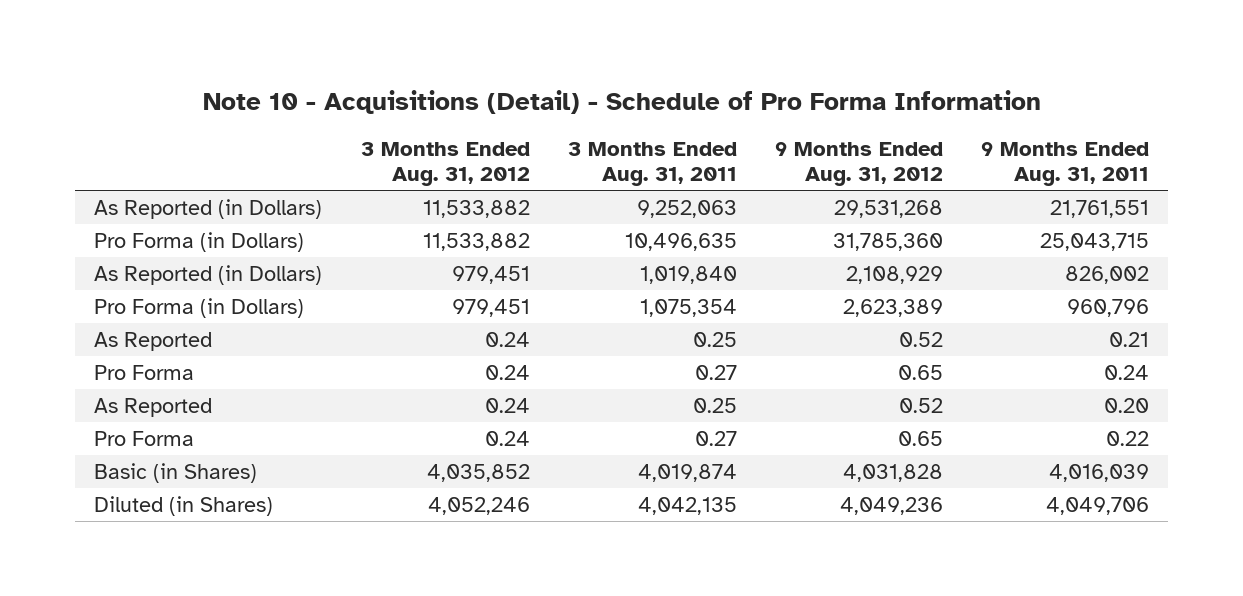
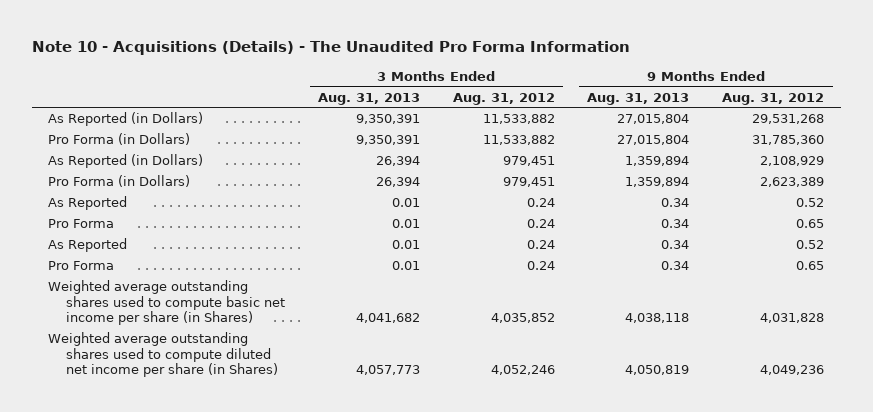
- Note 10 - Acquisitions (Detail) - Schedule of Pro Forma Information
+ Note 10 - Acquisitions (Details) - The Unaudited Pro Forma Information
- | 3 Months Ended Aug. 31, 2012 | 3 Months Ended Aug. 31, 2011 | 9 Months Ended Aug. 31, 2012 | 9 Months Ended Aug. 31, 2011
+ | 3 Months Ended Aug. 31, 2013 | 3 Months Ended Aug. 31, 2012 | 9 Months Ended Aug. 31, 2013 | 9 Months Ended Aug. 31, 2012
- Basic (in Shares) | 4,035,852 | 4,019,874 | 4,031,828 | 4,016,039
- Diluted (in Shares) | 4,052,246 | 4,042,135 | 4,049,236 | 4,049,706
+ Weighted average outstanding shares used to compute basic net income per share (in Shares) | 4,041,682 | 4,035,852 | 4,038,118 | 4,031,828
+ Weighted average outstanding shares used to compute diluted net income per share (in Shares) | 4,057,773 | 4,052,246 | 4,050,819 | 4,049,236

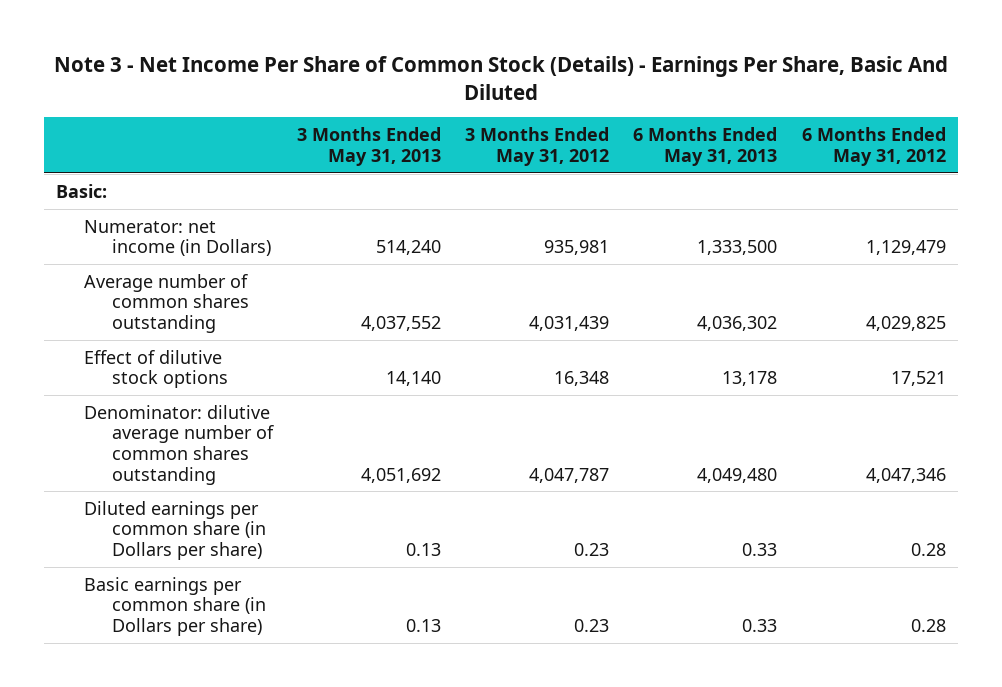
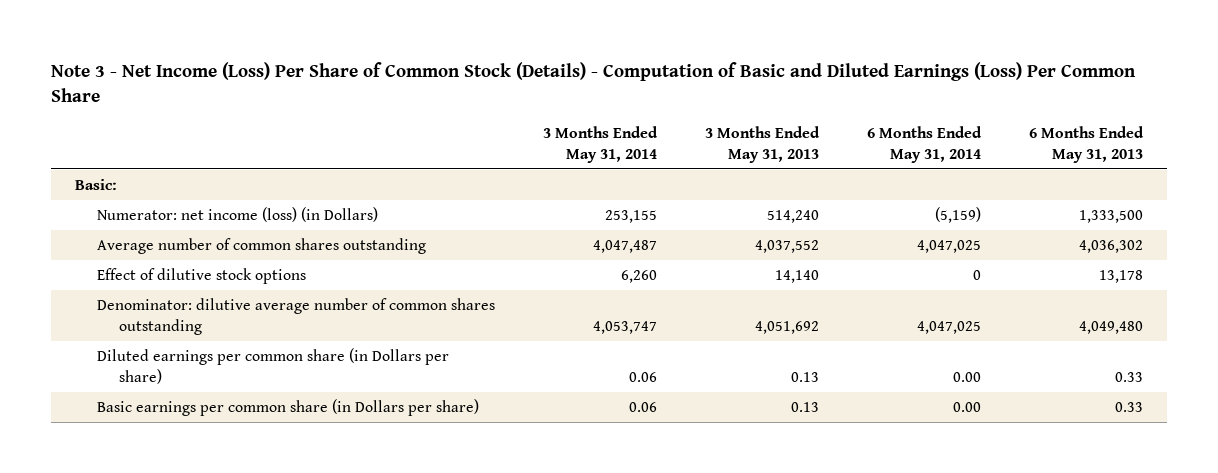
- Note 3 - Net Income Per Share of Common Stock (Details) - Earnings Per Share, Basic And Diluted
+ Note 3 - Net Income (Loss) Per Share of Common Stock (Details) - Computation of Basic and Diluted Earnings (Loss) Per Common Share
- | 3 Months Ended May 31, 2013 | 3 Months Ended May 31, 2012 | 6 Months Ended May 31, 2013 | 6 Months Ended May 31, 2012
+ | 3 Months Ended May 31, 2014 | 3 Months Ended May 31, 2013 | 6 Months Ended May 31, 2014 | 6 Months Ended May 31, 2013
- Numerator: net income (in Dollars) | 514,240 | 935,981 | 1,333,500 | 1,129,479
+ Numerator: net income (loss) (in Dollars) | 253,155 | 514,240 | (5,159) | 1,333,500

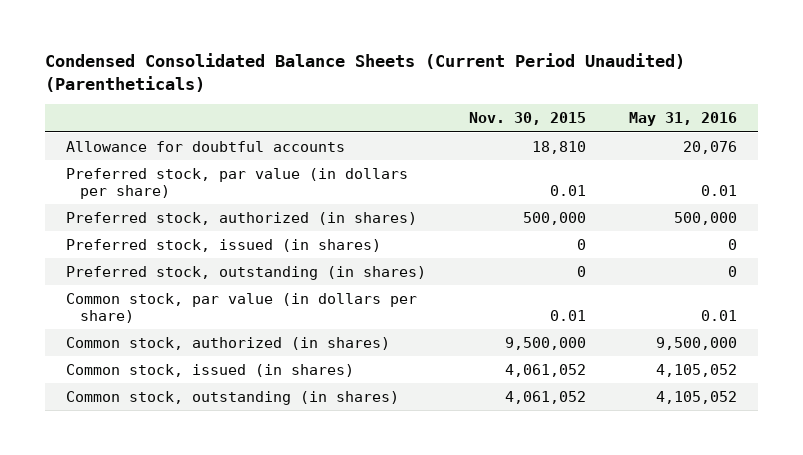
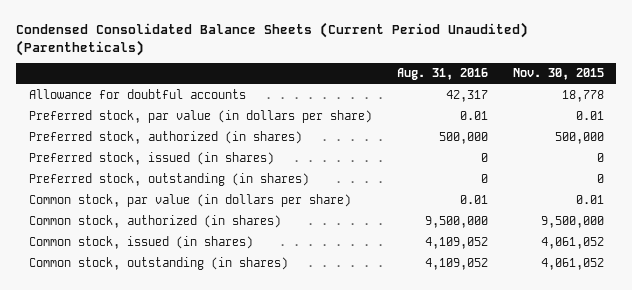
- | Nov. 30, 2015 | May 31, 2016
+ | Aug. 31, 2016 | Nov. 30, 2015
- Allowance for doubtful accounts | 18,810 | 20,076
+ Allowance for doubtful accounts | 42,317 | 18,778

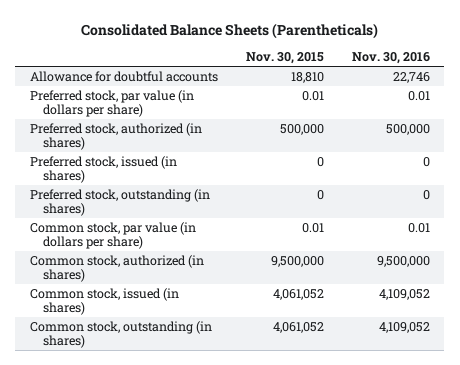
- Condensed Consolidated Balance Sheets (Current Period Unaudited) (Parentheticals)
+ Consolidated Balance Sheets (Parentheticals)
- | Aug. 31, 2016 | Nov. 30, 2015
+ | Nov. 30, 2015 | Nov. 30, 2016
- Allowance for doubtful accounts | 42,317 | 18,778
+ Allowance for doubtful accounts | 18,810 | 22,746

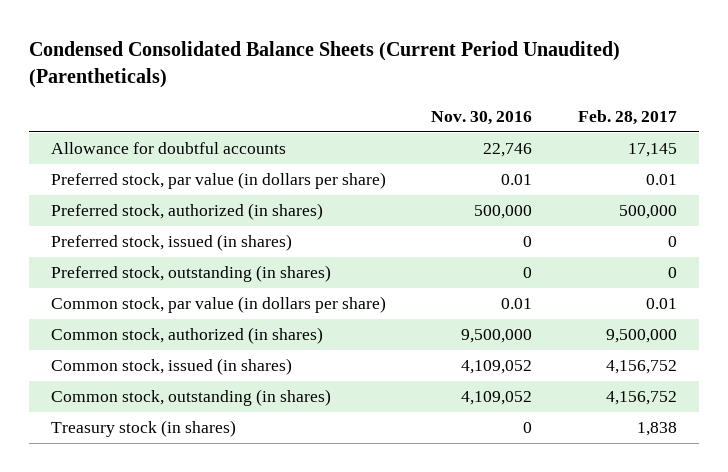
- Consolidated Balance Sheets (Parentheticals)
+ Condensed Consolidated Balance Sheets (Current Period Unaudited) (Parentheticals)
- | Nov. 30, 2015 | Nov. 30, 2016
+ | Nov. 30, 2016 | Feb. 28, 2017
+ Treasury stock (in shares) | 0 | 1,838

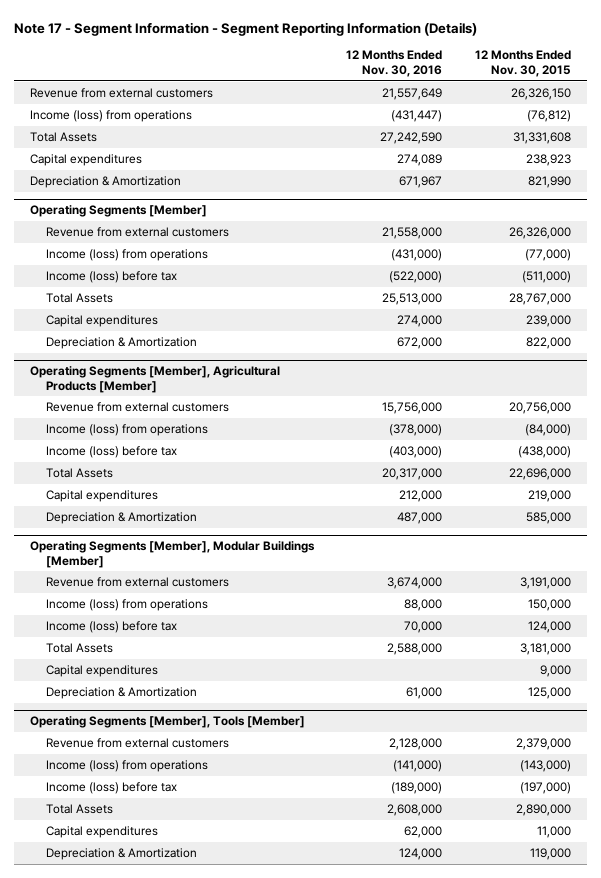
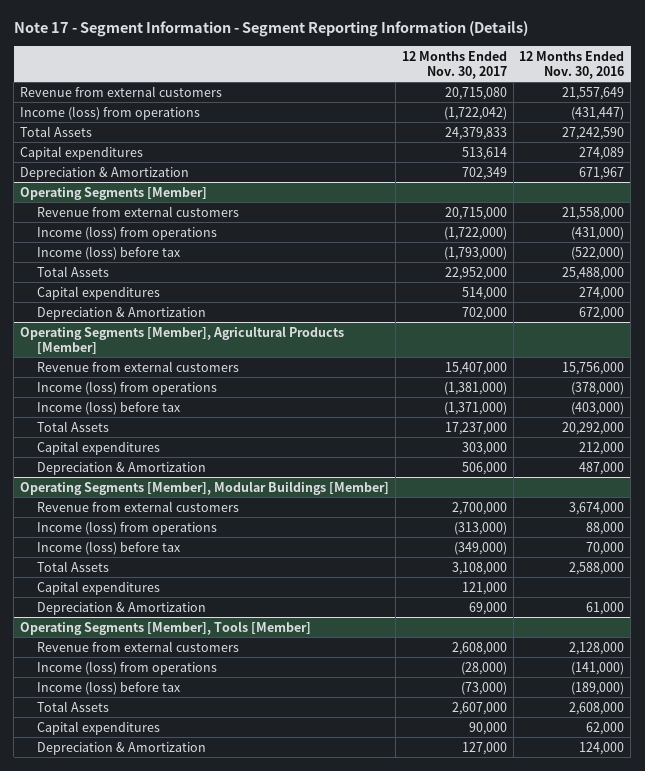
- | 12 Months Ended Nov. 30, 2016 | 12 Months Ended Nov. 30, 2015
+ | 12 Months Ended Nov. 30, 2017 | 12 Months Ended Nov. 30, 2016
@ Operating Segments [Member]
- Total Assets | 25,513,000 | 28,767,000
+ Total Assets | 22,952,000 | 25,488,000
@ Operating Segments [Member], Agricultural Products [Member]
- Total Assets | 20,317,000 | 22,696,000
+ Total Assets | 17,237,000 | 20,292,000

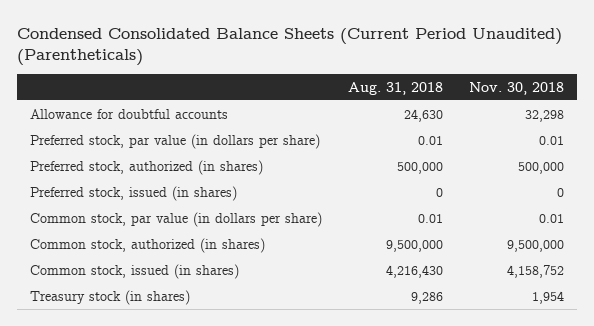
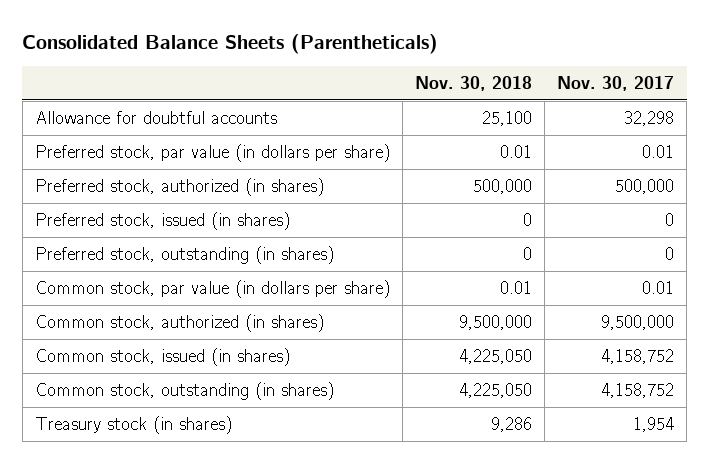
- Condensed Consolidated Balance Sheets (Current Period Unaudited) (Parentheticals)
+ Consolidated Balance Sheets (Parentheticals)
- | Aug. 31, 2018 | Nov. 30, 2018
+ | Nov. 30, 2018 | Nov. 30, 2017
- Allowance for doubtful accounts | 24,630 | 32,298
+ Allowance for doubtful accounts | 25,100 | 32,298
+ Preferred stock, outstanding (in shares) | 0 | 0
- Common stock, issued (in shares) | 4,216,430 | 4,158,752
- Treasury stock (in shares) | 9,286 | 1,954
+ Common stock, issued (in shares) | 4,225,050 | 4,158,752
+ Common stock, outstanding (in shares) | 4,225,050 | 4,158,752
+ Treasury stock (in shares) | 9,286 | 1,954

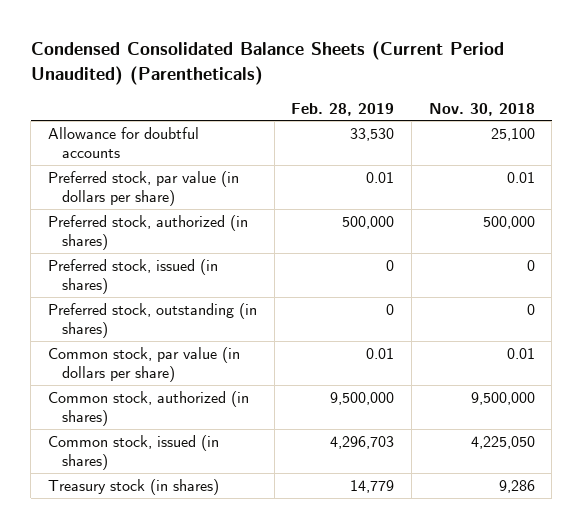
- Consolidated Balance Sheets (Parentheticals)
+ Condensed Consolidated Balance Sheets (Current Period Unaudited) (Parentheticals)
- | Nov. 30, 2018 | Nov. 30, 2017
+ | Feb. 28, 2019 | Nov. 30, 2018
- Common stock, outstanding (in shares) | 4,225,050 | 4,158,752

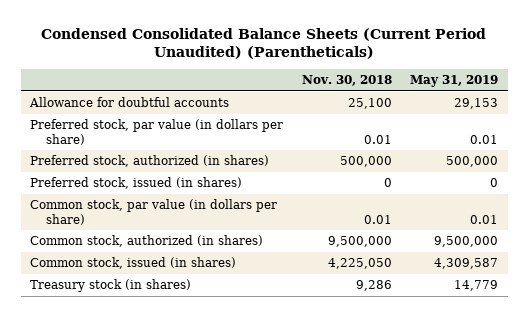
- | Feb. 28, 2019 | Nov. 30, 2018
+ | Nov. 30, 2018 | May 31, 2019
- Preferred stock, outstanding (in shares) | 0 | 0

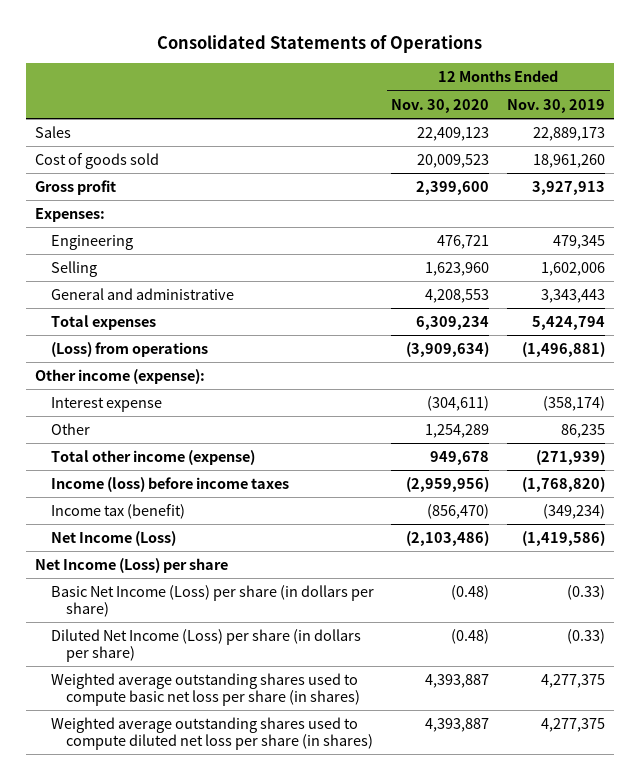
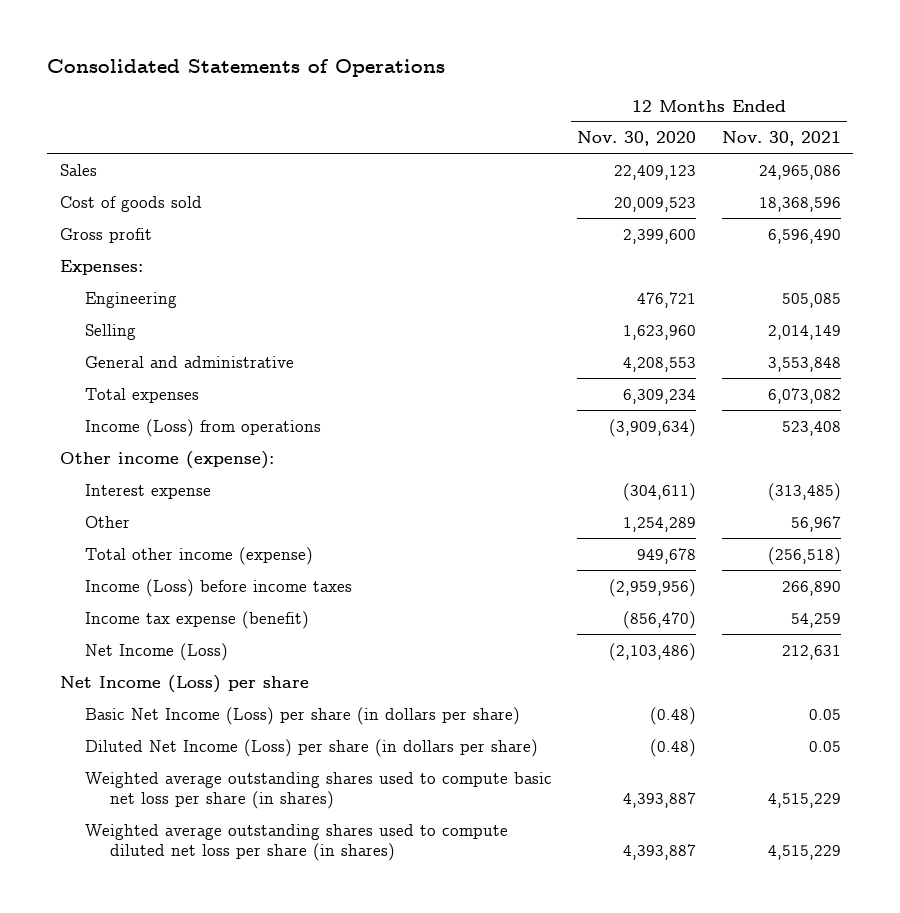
- | 12 Months Ended Nov. 30, 2020 | 12 Months Ended Nov. 30, 2019
+ | 12 Months Ended Nov. 30, 2020 | 12 Months Ended Nov. 30, 2021
- (Loss) from operations | (3,909,634) | (1,496,881)
+ Income (Loss) from operations | (3,909,634) | 523,408
- Income (loss) before income taxes | (2,959,956) | (1,768,820)
- Income tax (benefit) | (856,470) | (349,234)
+ Income (Loss) before income taxes | (2,959,956) | 266,890
+ Income tax expense (benefit) | (856,470) | 54,259

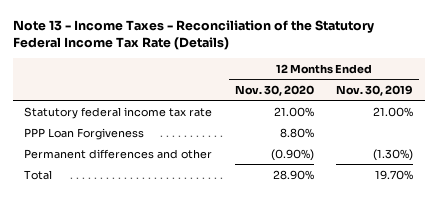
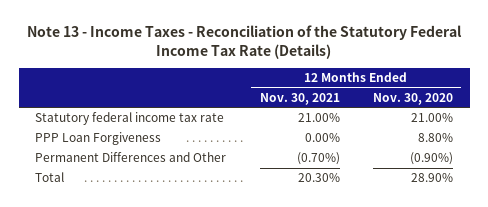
- | 12 Months Ended Nov. 30, 2020 | 12 Months Ended Nov. 30, 2019
+ | 12 Months Ended Nov. 30, 2021 | 12 Months Ended Nov. 30, 2020
- Permanent differences and other | (0.90%) | (1.30%)
+ Permanent Differences and Other | (0.70%) | (0.90%)

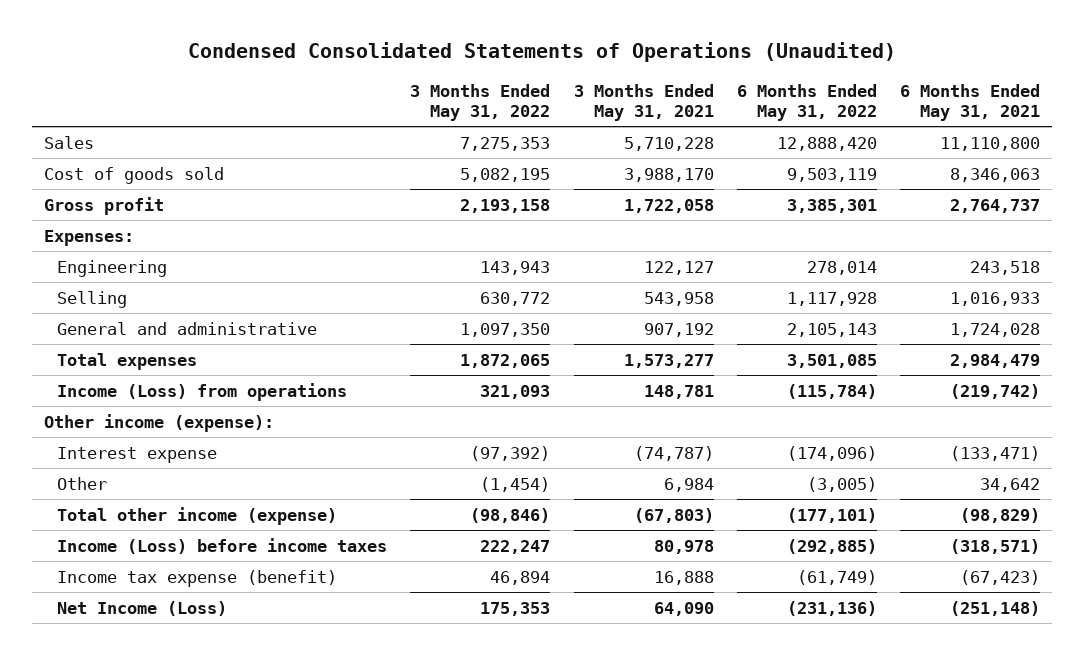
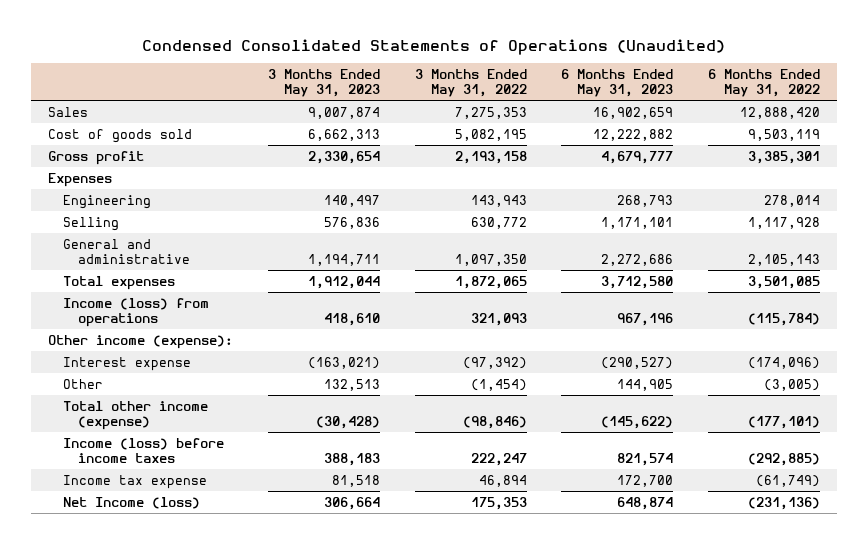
- | 3 Months Ended May 31, 2022 | 3 Months Ended May 31, 2021 | 6 Months Ended May 31, 2022 | 6 Months Ended May 31, 2021
+ | 3 Months Ended May 31, 2023 | 3 Months Ended May 31, 2022 | 6 Months Ended May 31, 2023 | 6 Months Ended May 31, 2022
- Expenses:
+ Expenses
- Income (Loss) from operations | 321,093 | 148,781 | (115,784) | (219,742)
+ Income (loss) from operations | 418,610 | 321,093 | 967,196 | (115,784)
- Income (Loss) before income taxes | 222,247 | 80,978 | (292,885) | (318,571)
- Income tax expense (benefit) | 46,894 | 16,888 | (61,749) | (67,423)
- Net Income (Loss) | 175,353 | 64,090 | (231,136) | (251,148)
+ Income (loss) before income taxes | 388,183 | 222,247 | 821,574 | (292,885)
+ Income tax expense | 81,518 | 46,894 | 172,700 | (61,749)
+ Net Income (loss) | 306,664 | 175,353 | 648,874 | (231,136)

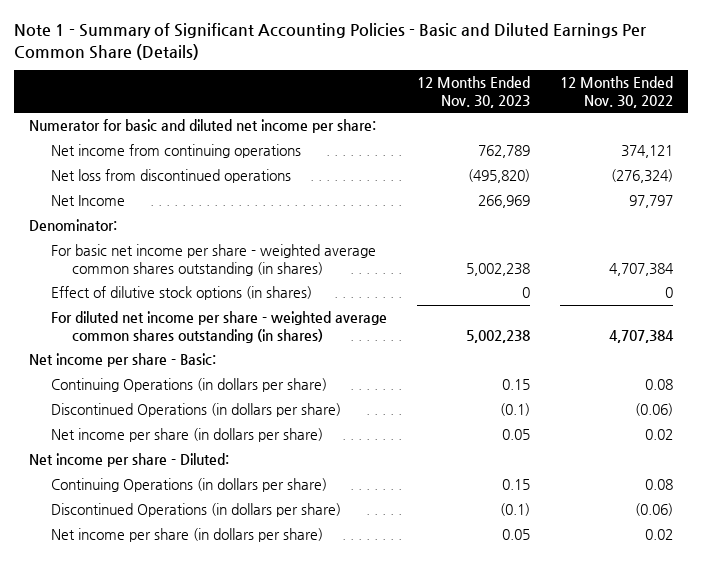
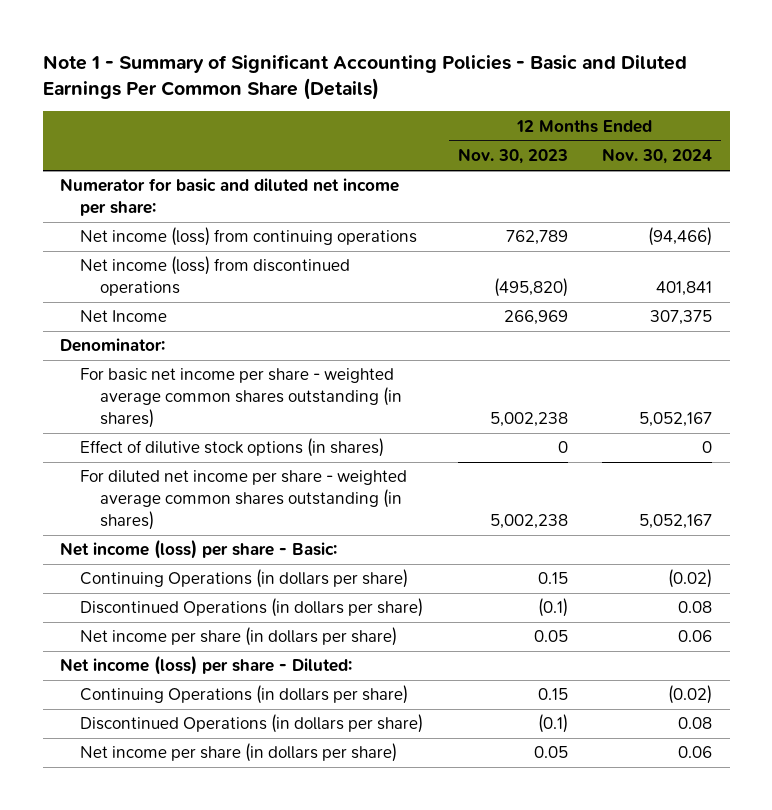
- | 12 Months Ended Nov. 30, 2023 | 12 Months Ended Nov. 30, 2022
+ | 12 Months Ended Nov. 30, 2023 | 12 Months Ended Nov. 30, 2024
- Net income from continuing operations | 762,789 | 374,121
- Net loss from discontinued operations | (495,820) | (276,324)
+ Net income (loss) from continuing operations | 762,789 | (94,466)
+ Net income (loss) from discontinued operations | (495,820) | 401,841
- Net income per share - Basic:
+ Net income (loss) per share - Basic:
- Net income per share - Diluted:
+ Net income (loss) per share - Diluted:

